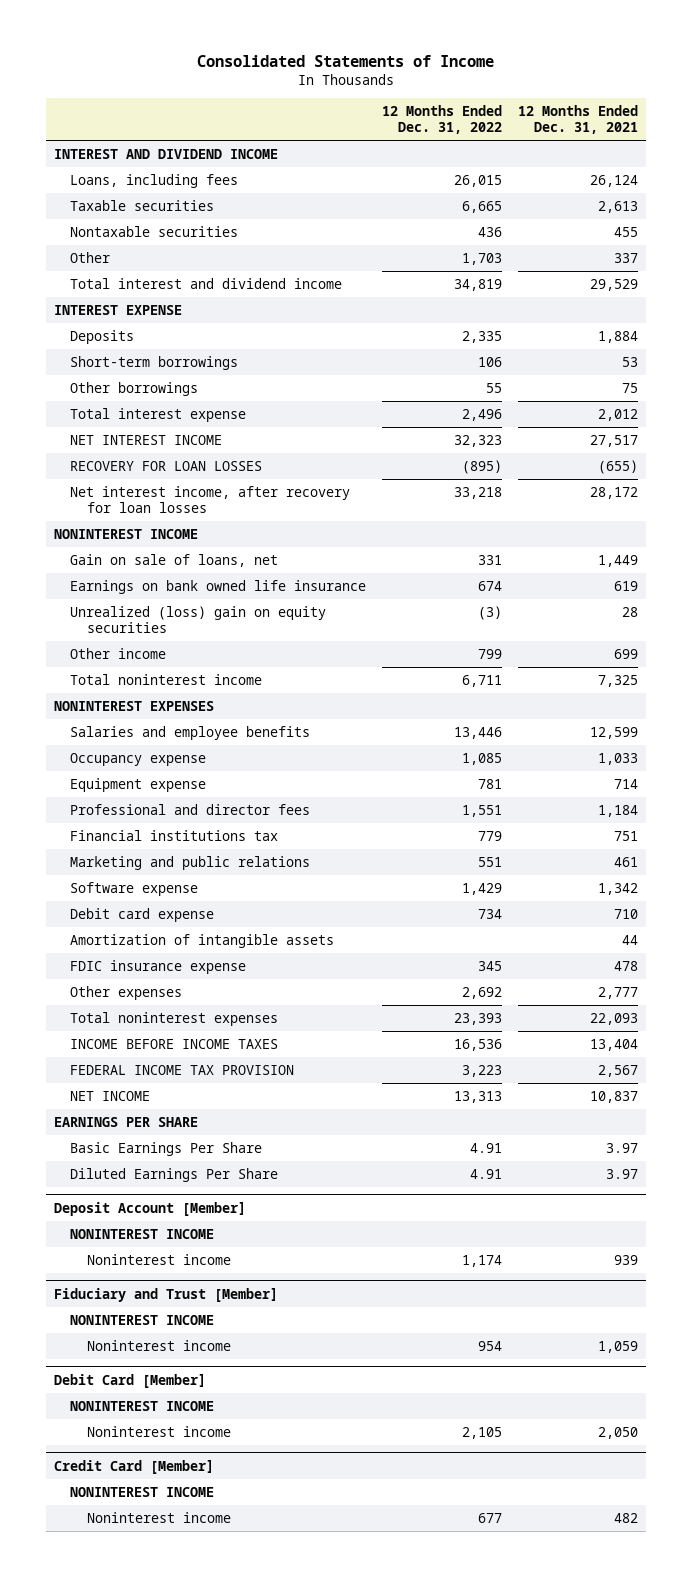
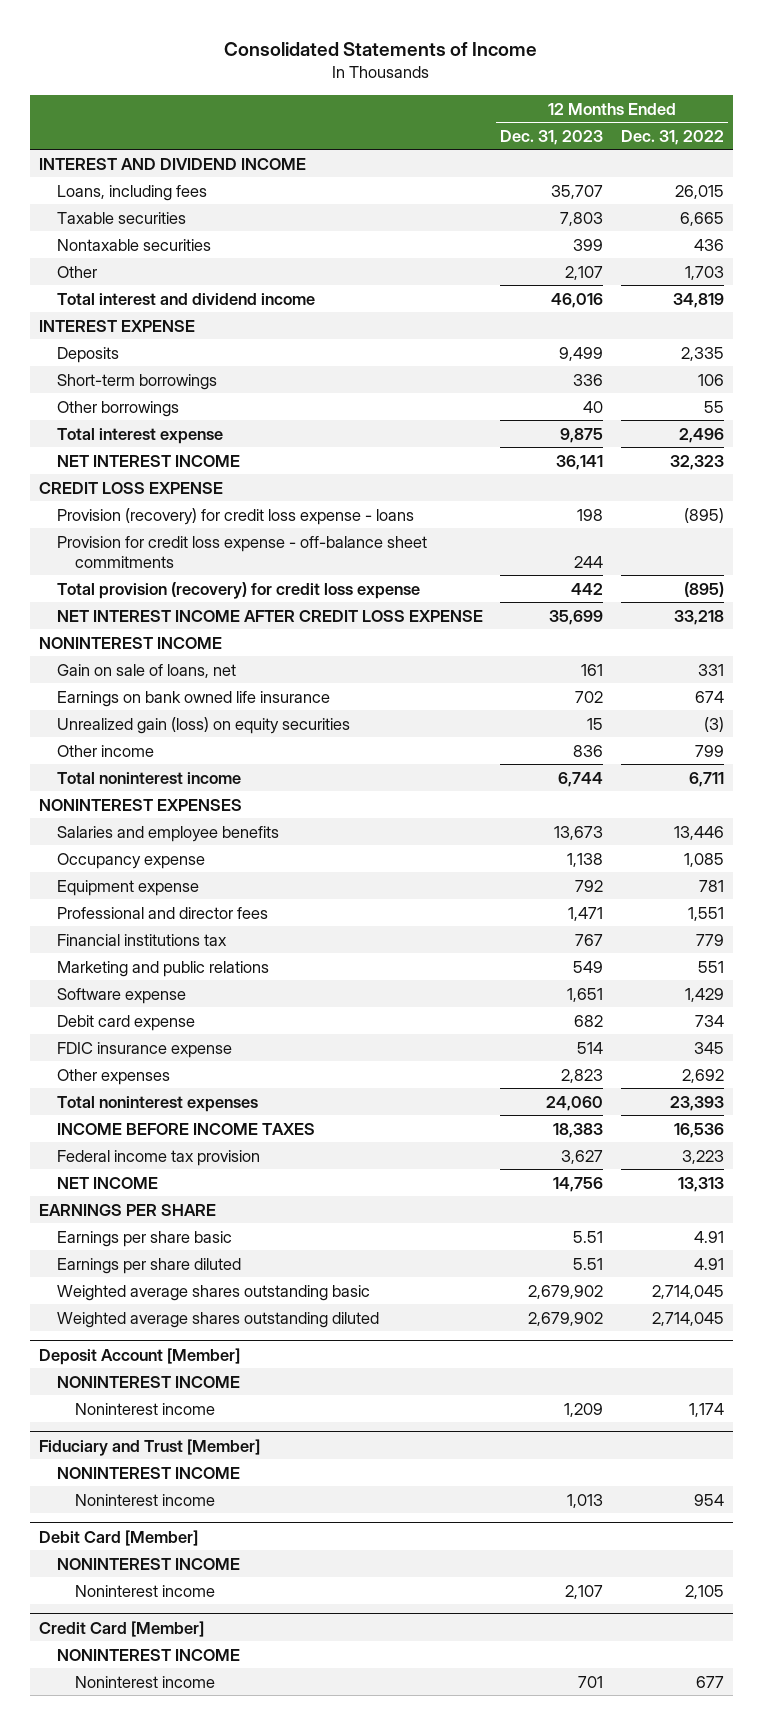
- | 12 Months Ended Dec. 31, 2022 | 12 Months Ended Dec. 31, 2021
+ | 12 Months Ended Dec. 31, 2023 | 12 Months Ended Dec. 31, 2022
- RECOVERY FOR LOAN LOSSES | (895) | (655)
- Net interest income, after recovery for loan losses | 33,218 | 28,172
+ CREDIT LOSS EXPENSE
+ Provision (recovery) for credit loss expense - loans | 198 | (895)
+ Provision for credit loss expense - off-balance sheet commitments | 244 |
+ Total provision (recovery) for credit loss expense | 442 | (895)
+ NET INTEREST INCOME AFTER CREDIT LOSS EXPENSE | 35,699 | 33,218
- Unrealized (loss) gain on equity securities | (3) | 28
+ Unrealized gain (loss) on equity securities | 15 | (3)
- Amortization of intangible assets | | 44
- FEDERAL INCOME TAX PROVISION | 3,223 | 2,567
+ Federal income tax provision | 3,627 | 3,223
- Basic Earnings Per Share | 4.91 | 3.97
- Diluted Earnings Per Share | 4.91 | 3.97
+ Earnings per share basic | 5.51 | 4.91
+ Earnings per share diluted | 5.51 | 4.91
+ Weighted average shares outstanding basic | 2,679,902 | 2,714,045
+ Weighted average shares outstanding diluted | 2,679,902 | 2,714,045

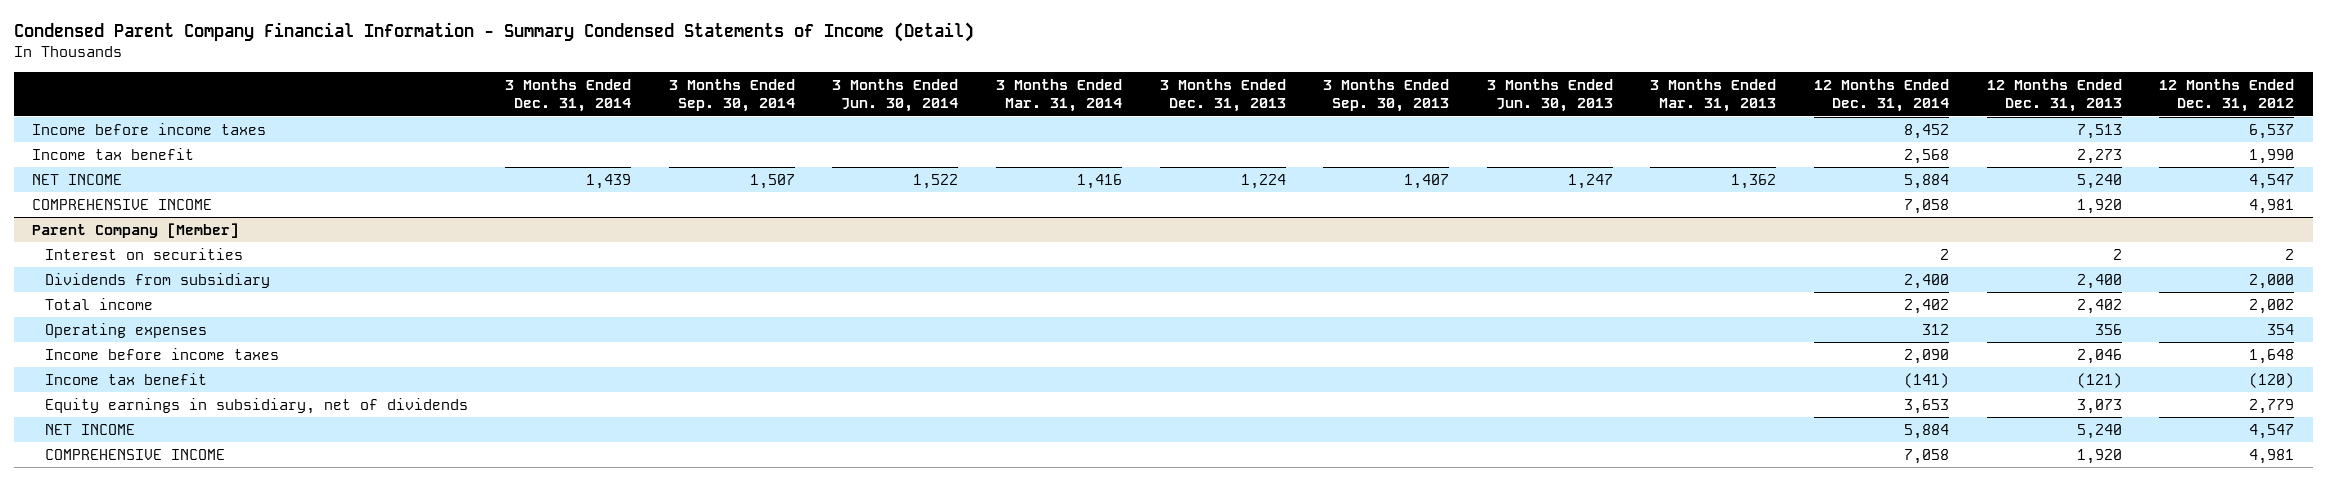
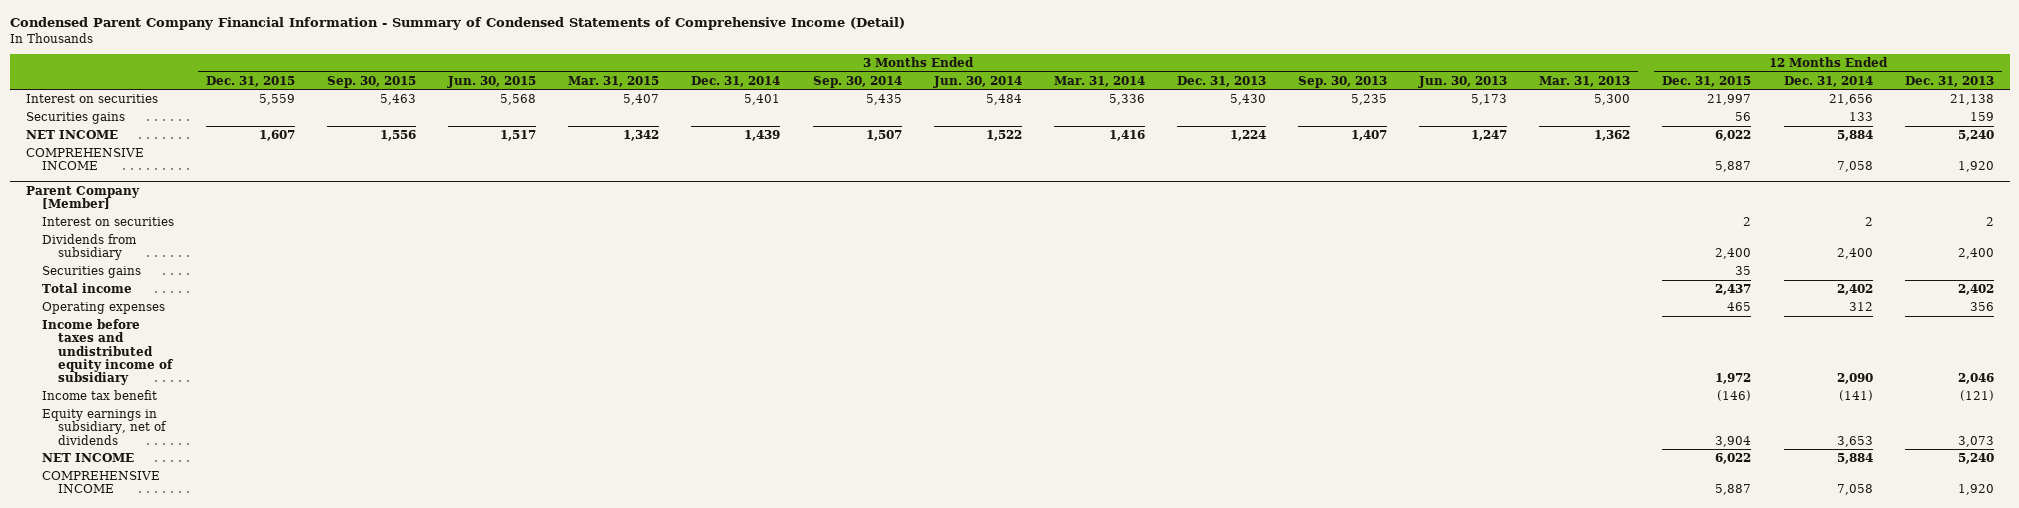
- Condensed Parent Company Financial Information - Summary Condensed Statements of Income (Detail)
+ Condensed Parent Company Financial Information - Summary of Condensed Statements of Comprehensive Income (Detail)
- | 3 Months Ended Dec. 31, 2014 | 3 Months Ended Sep. 30, 2014 | 3 Months Ended Jun. 30, 2014 | 3 Months Ended Mar. 31, 2014 | 3 Months Ended Dec. 31, 2013 | 3 Months Ended Sep. 30, 2013 | 3 Months Ended Jun. 30, 2013 | 3 Months Ended Mar. 31, 2013 | 12 Months Ended Dec. 31, 2014 | 12 Months Ended Dec. 31, 2013 | 12 Months Ended Dec. 31, 2012
+ | 3 Months Ended Dec. 31, 2015 | 3 Months Ended Sep. 30, 2015 | 3 Months Ended Jun. 30, 2015 | 3 Months Ended Mar. 31, 2015 | 3 Months Ended Dec. 31, 2014 | 3 Months Ended Sep. 30, 2014 | 3 Months Ended Jun. 30, 2014 | 3 Months Ended Mar. 31, 2014 | 3 Months Ended Dec. 31, 2013 | 3 Months Ended Sep. 30, 2013 | 3 Months Ended Jun. 30, 2013 | 3 Months Ended Mar. 31, 2013 | 12 Months Ended Dec. 31, 2015 | 12 Months Ended Dec. 31, 2014 | 12 Months Ended Dec. 31, 2013
- Income before income taxes | | | | | | | | | 8,452 | 7,513 | 6,537
- Income tax benefit | | | | | | | | | 2,568 | 2,273 | 1,990
+ Interest on securities | 5,559 | 5,463 | 5,568 | 5,407 | 5,401 | 5,435 | 5,484 | 5,336 | 5,430 | 5,235 | 5,173 | 5,300 | 21,997 | 21,656 | 21,138
+ Securities gains | | | | | | | | | | | | | 56 | 133 | 159
@ Parent Company [Member]
+ Securities gains | | | | | | | | | | | | | 35 | |
- Income before income taxes | | | | | | | | | 2,090 | 2,046 | 1,648
+ Income before taxes and undistributed equity income of subsidiary | | | | | | | | | | | | | 1,972 | 2,090 | 2,046

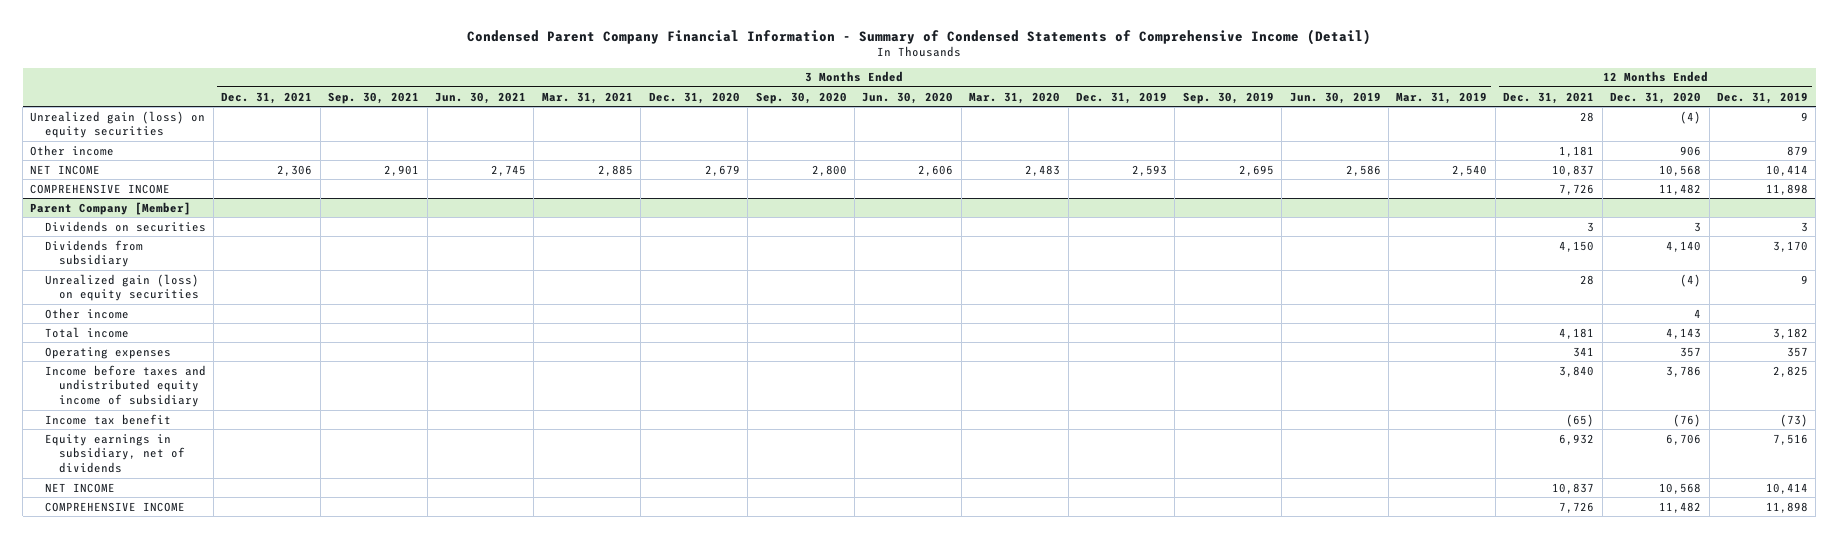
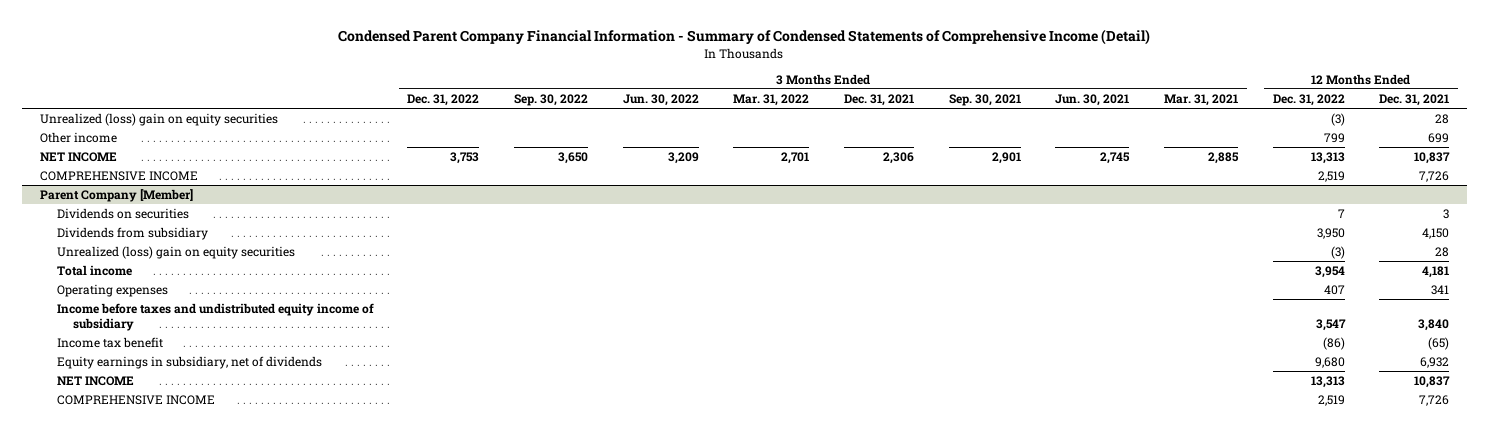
- | 3 Months Ended Dec. 31, 2021 | 3 Months Ended Sep. 30, 2021 | 3 Months Ended Jun. 30, 2021 | 3 Months Ended Mar. 31, 2021 | 3 Months Ended Dec. 31, 2020 | 3 Months Ended Sep. 30, 2020 | 3 Months Ended Jun. 30, 2020 | 3 Months Ended Mar. 31, 2020 | 3 Months Ended Dec. 31, 2019 | 3 Months Ended Sep. 30, 2019 | 3 Months Ended Jun. 30, 2019 | 3 Months Ended Mar. 31, 2019 | 12 Months Ended Dec. 31, 2021 | 12 Months Ended Dec. 31, 2020 | 12 Months Ended Dec. 31, 2019
+ | 3 Months Ended Dec. 31, 2022 | 3 Months Ended Sep. 30, 2022 | 3 Months Ended Jun. 30, 2022 | 3 Months Ended Mar. 31, 2022 | 3 Months Ended Dec. 31, 2021 | 3 Months Ended Sep. 30, 2021 | 3 Months Ended Jun. 30, 2021 | 3 Months Ended Mar. 31, 2021 | 12 Months Ended Dec. 31, 2022 | 12 Months Ended Dec. 31, 2021
- Unrealized gain (loss) on equity securities | | | | | | | | | | | | | 28 | (4) | 9
- Other income | | | | | | | | | | | | | 1,181 | 906 | 879
+ Unrealized (loss) gain on equity securities | | | | | | | | | (3) | 28
+ Other income | | | | | | | | | 799 | 699
@ Parent Company [Member]
- Unrealized gain (loss) on equity securities | | | | | | | | | | | | | 28 | (4) | 9
- Other income | | | | | | | | | | | | | | 4 |
+ Unrealized (loss) gain on equity securities | | | | | | | | | (3) | 28

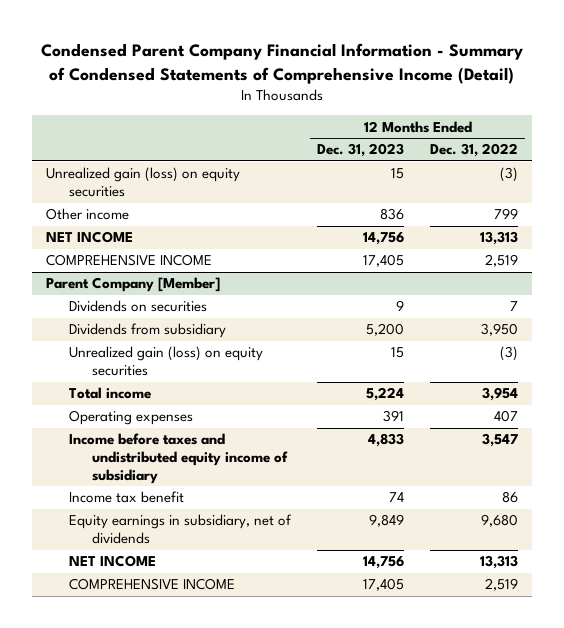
- | 3 Months Ended Dec. 31, 2022 | 3 Months Ended Sep. 30, 2022 | 3 Months Ended Jun. 30, 2022 | 3 Months Ended Mar. 31, 2022 | 3 Months Ended Dec. 31, 2021 | 3 Months Ended Sep. 30, 2021 | 3 Months Ended Jun. 30, 2021 | 3 Months Ended Mar. 31, 2021 | 12 Months Ended Dec. 31, 2022 | 12 Months Ended Dec. 31, 2021
+ | 12 Months Ended Dec. 31, 2023 | 12 Months Ended Dec. 31, 2022
- Unrealized (loss) gain on equity securities | | | | | | | | | (3) | 28
+ Unrealized gain (loss) on equity securities | 15 | (3)
@ Parent Company [Member]
- Unrealized (loss) gain on equity securities | | | | | | | | | (3) | 28
+ Unrealized gain (loss) on equity securities | 15 | (3)
- Income tax benefit | | | | | | | | | (86) | (65)
+ Income tax benefit | 74 | 86

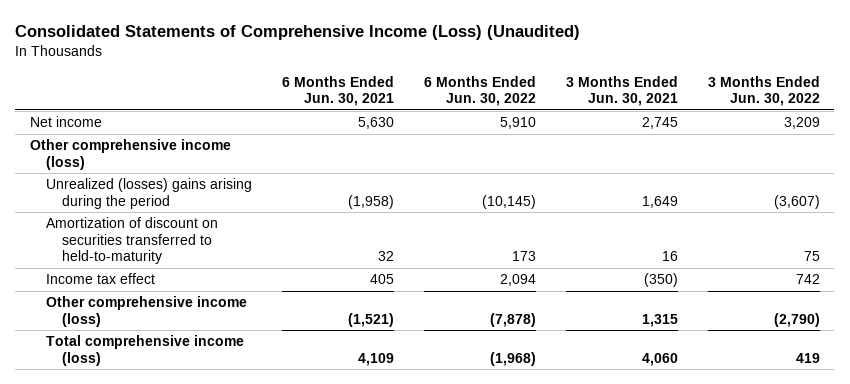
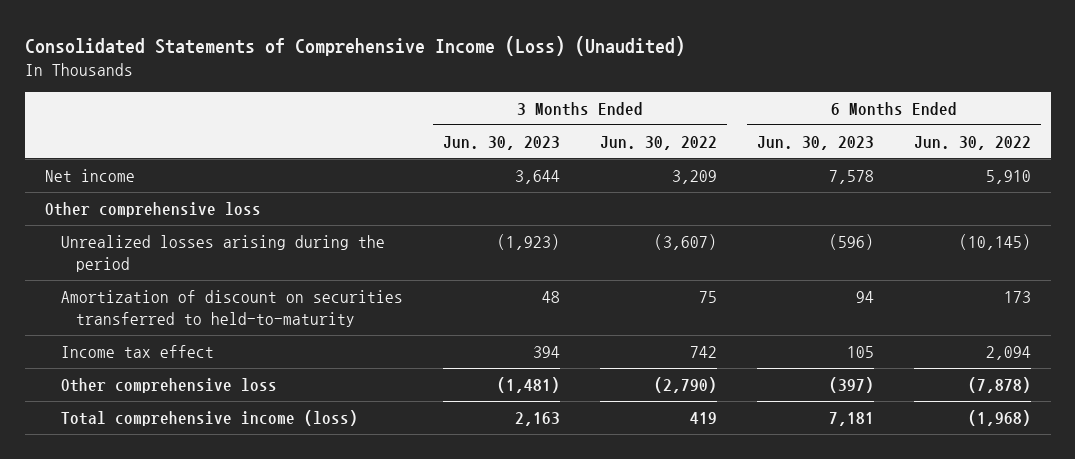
- | 6 Months Ended Jun. 30, 2021 | 6 Months Ended Jun. 30, 2022 | 3 Months Ended Jun. 30, 2021 | 3 Months Ended Jun. 30, 2022
+ | 3 Months Ended Jun. 30, 2023 | 3 Months Ended Jun. 30, 2022 | 6 Months Ended Jun. 30, 2023 | 6 Months Ended Jun. 30, 2022
- Other comprehensive income (loss)
- Unrealized (losses) gains arising during the period | (1,958) | (10,145) | 1,649 | (3,607)
+ Other comprehensive loss
+ Unrealized losses arising during the period | (1,923) | (3,607) | (596) | (10,145)
- Other comprehensive income (loss) | (1,521) | (7,878) | 1,315 | (2,790)
+ Other comprehensive loss | (1,481) | (2,790) | (397) | (7,878)

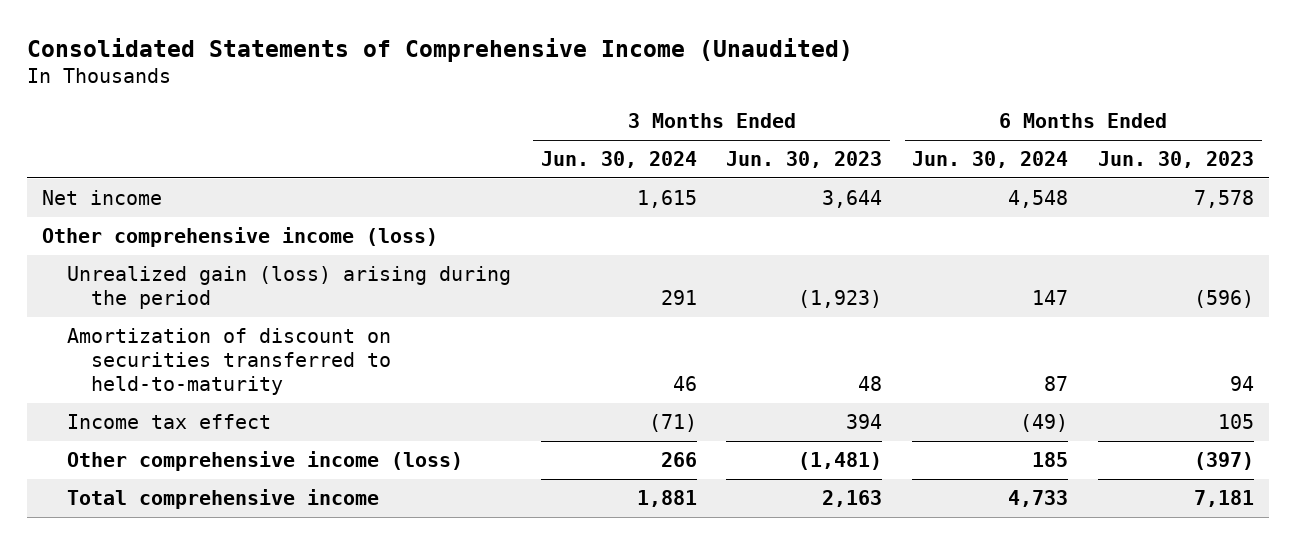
- Consolidated Statements of Comprehensive Income (Loss) (Unaudited)
+ Consolidated Statements of Comprehensive Income (Unaudited)
- | 3 Months Ended Jun. 30, 2023 | 3 Months Ended Jun. 30, 2022 | 6 Months Ended Jun. 30, 2023 | 6 Months Ended Jun. 30, 2022
+ | 3 Months Ended Jun. 30, 2024 | 3 Months Ended Jun. 30, 2023 | 6 Months Ended Jun. 30, 2024 | 6 Months Ended Jun. 30, 2023
- Other comprehensive loss
- Unrealized losses arising during the period | (1,923) | (3,607) | (596) | (10,145)
+ Other comprehensive income (loss)
+ Unrealized gain (loss) arising during the period | 291 | (1,923) | 147 | (596)
- Other comprehensive loss | (1,481) | (2,790) | (397) | (7,878)
- Total comprehensive income (loss) | 2,163 | 419 | 7,181 | (1,968)
+ Other comprehensive income (loss) | 266 | (1,481) | 185 | (397)
+ Total comprehensive income | 1,881 | 2,163 | 4,733 | 7,181

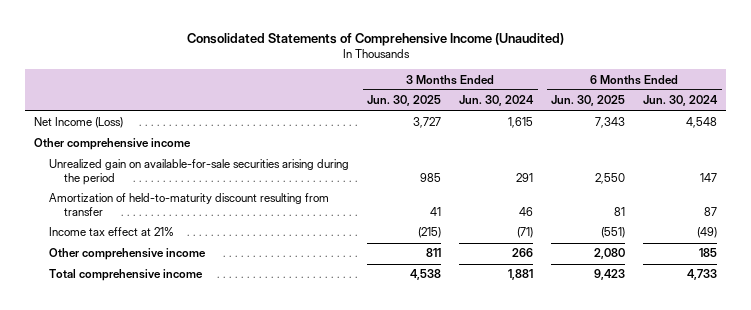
- | 3 Months Ended Jun. 30, 2024 | 3 Months Ended Jun. 30, 2023 | 6 Months Ended Jun. 30, 2024 | 6 Months Ended Jun. 30, 2023
+ | 3 Months Ended Jun. 30, 2025 | 3 Months Ended Jun. 30, 2024 | 6 Months Ended Jun. 30, 2025 | 6 Months Ended Jun. 30, 2024
- Net income | 1,615 | 3,644 | 4,548 | 7,578
- Other comprehensive income (loss)
- Unrealized gain (loss) arising during the period | 291 | (1,923) | 147 | (596)
- Amortization of discount on securities transferred to held-to-maturity | 46 | 48 | 87 | 94
- Income tax effect | (71) | 394 | (49) | 105
- Other comprehensive income (loss) | 266 | (1,481) | 185 | (397)
+ Net Income (Loss) | 3,727 | 1,615 | 7,343 | 4,548
+ Other comprehensive income
+ Unrealized gain on available-for-sale securities arising during the period | 985 | 291 | 2,550 | 147
+ Amortization of held-to-maturity discount resulting from transfer | 41 | 46 | 81 | 87
+ Income tax effect at 21% | (215) | (71) | (551) | (49)
+ Other comprehensive income | 811 | 266 | 2,080 | 185

